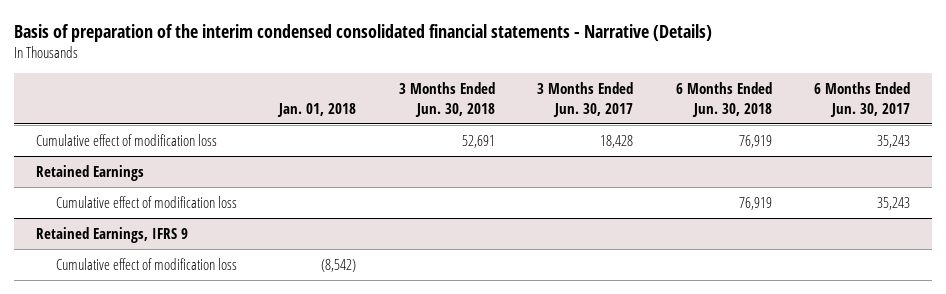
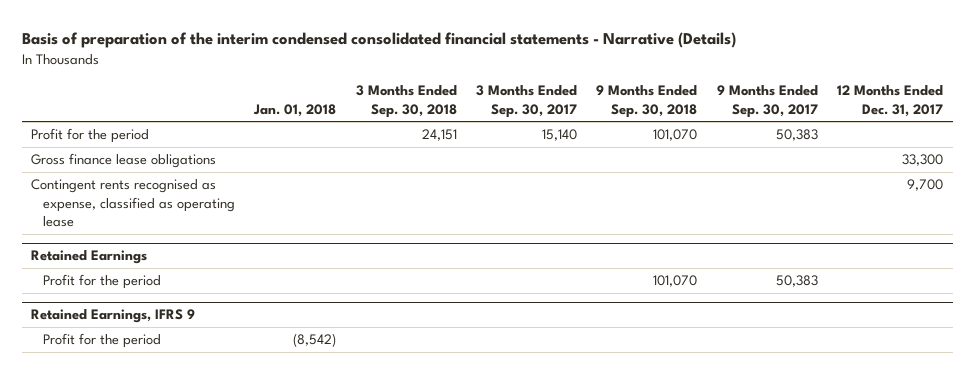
- | Jan. 01, 2018 | 3 Months Ended Jun. 30, 2018 | 3 Months Ended Jun. 30, 2017 | 6 Months Ended Jun. 30, 2018 | 6 Months Ended Jun. 30, 2017
+ | Jan. 01, 2018 | 3 Months Ended Sep. 30, 2018 | 3 Months Ended Sep. 30, 2017 | 9 Months Ended Sep. 30, 2018 | 9 Months Ended Sep. 30, 2017 | 12 Months Ended Dec. 31, 2017
- Cumulative effect of modification loss | | 52,691 | 18,428 | 76,919 | 35,243
+ Profit for the period | | 24,151 | 15,140 | 101,070 | 50,383 |
+ Gross finance lease obligations | | | | | | 33,300
+ Contingent rents recognised as expense, classified as operating lease | | | | | | 9,700
@ Retained Earnings
- Cumulative effect of modification loss | | | | 76,919 | 35,243
+ Profit for the period | | | | 101,070 | 50,383 |
@ Retained Earnings, IFRS 9
- Cumulative effect of modification loss | (8,542) | | | |
+ Profit for the period | (8,542) | | | | |

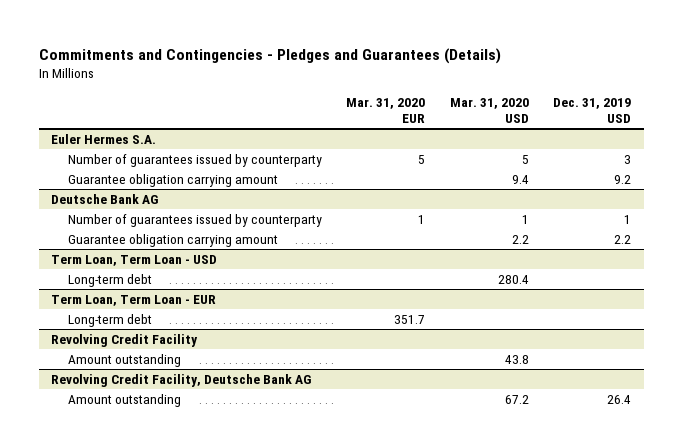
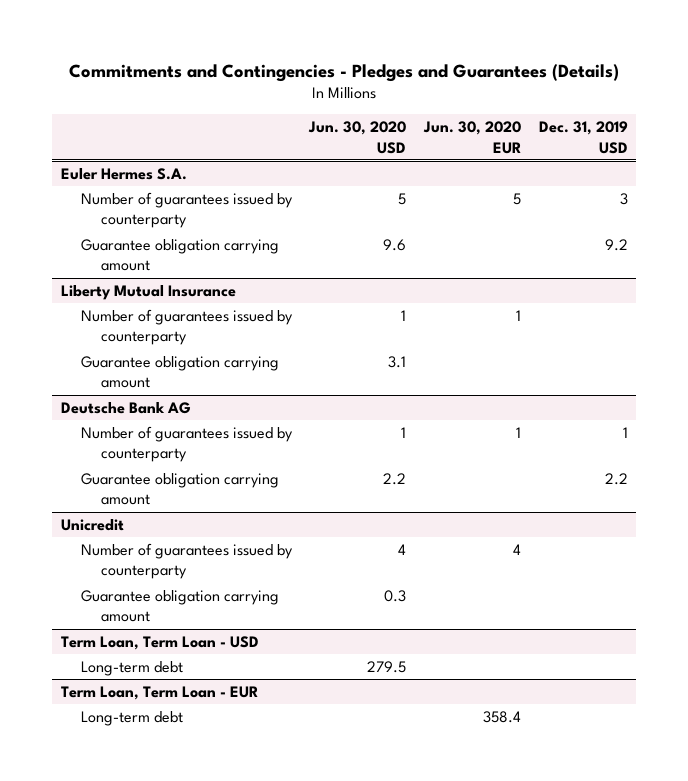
- | Mar. 31, 2020 EUR | Mar. 31, 2020 USD | Dec. 31, 2019 USD
+ | Jun. 30, 2020 USD | Jun. 30, 2020 EUR | Dec. 31, 2019 USD
+ Liberty Mutual Insurance
+ Number of guarantees issued by counterparty | 1 | 1 |
+ Guarantee obligation carrying amount | 3.1 | |
+ Unicredit
+ Number of guarantees issued by counterparty | 4 | 4 |
+ Guarantee obligation carrying amount | 0.3 | |
- Revolving Credit Facility
- Amount outstanding | | 43.8 |
- Revolving Credit Facility, Deutsche Bank AG
- Amount outstanding | | 67.2 | 26.4

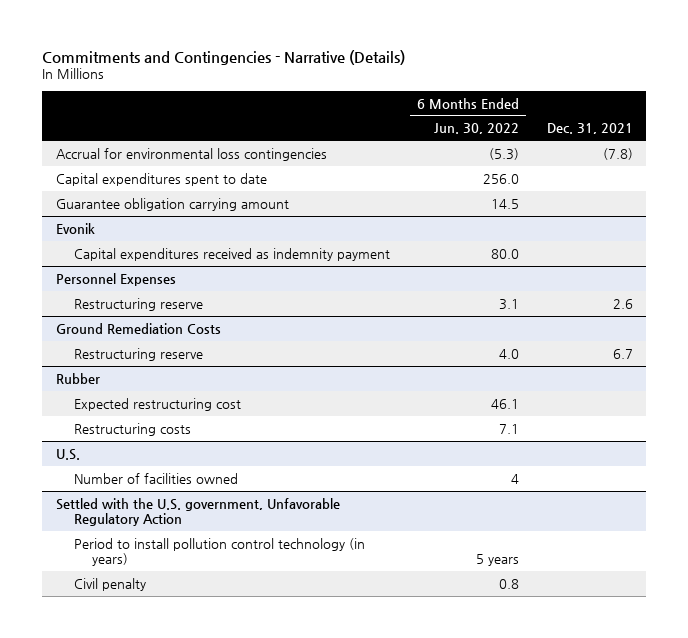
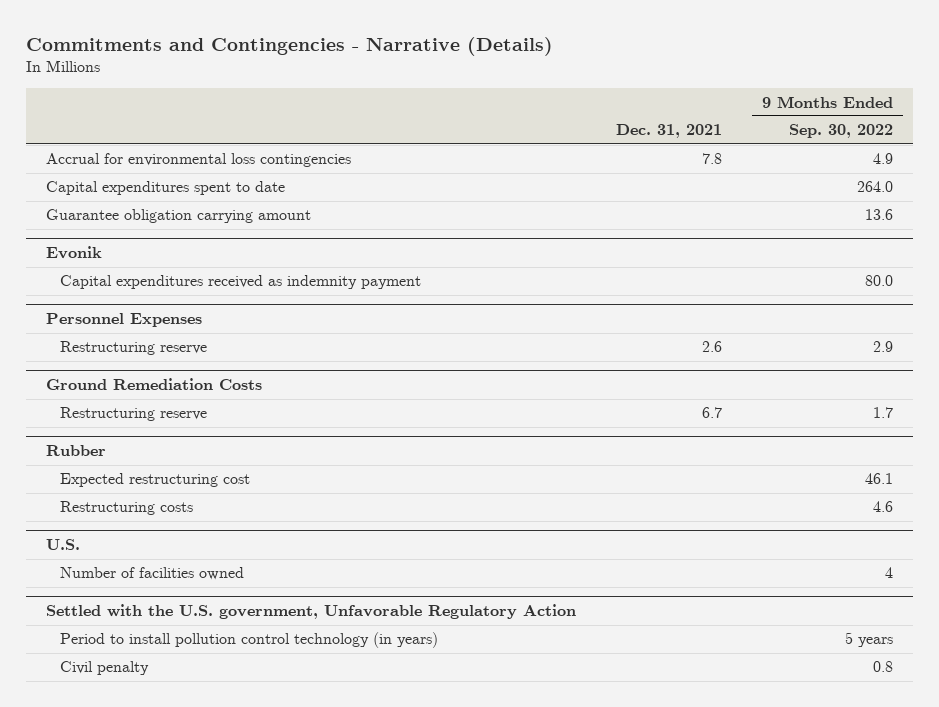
- | 6 Months Ended Jun. 30, 2022 | Dec. 31, 2021
+ | Dec. 31, 2021 | 9 Months Ended Sep. 30, 2022
- Accrual for environmental loss contingencies | (5.3) | (7.8)
+ Accrual for environmental loss contingencies | 7.8 | 4.9

